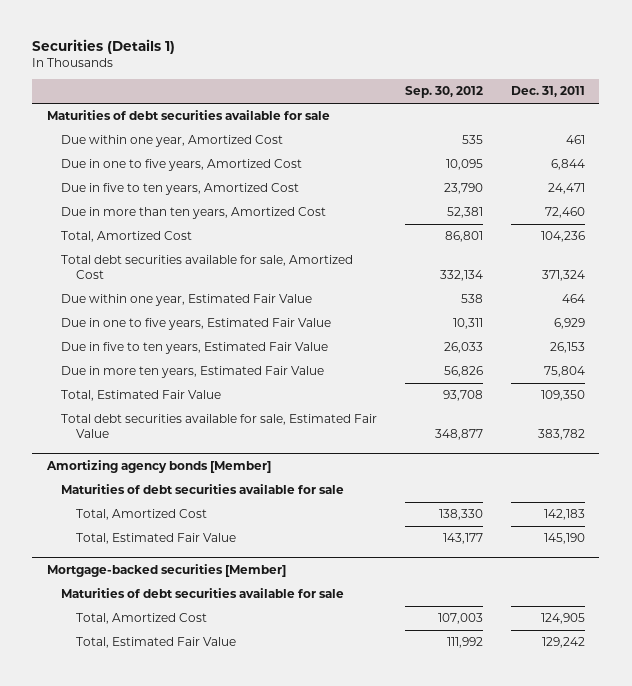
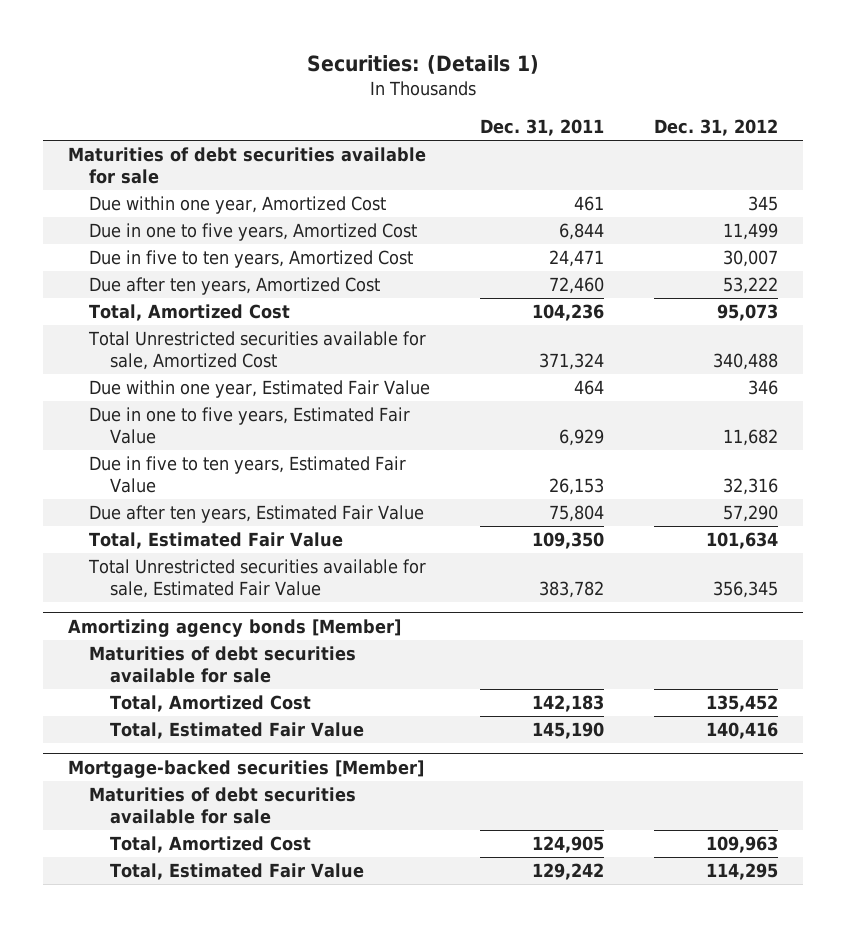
- Securities (Details 1)
+ Securities: (Details 1)
- | Sep. 30, 2012 | Dec. 31, 2011
+ | Dec. 31, 2011 | Dec. 31, 2012
- Due in more than ten years, Amortized Cost | 52,381 | 72,460
+ Due after ten years, Amortized Cost | 72,460 | 53,222
- Total debt securities available for sale, Amortized Cost | 332,134 | 371,324
+ Total Unrestricted securities available for sale, Amortized Cost | 371,324 | 340,488
- Due in more ten years, Estimated Fair Value | 56,826 | 75,804
+ Due after ten years, Estimated Fair Value | 75,804 | 57,290
- Total debt securities available for sale, Estimated Fair Value | 348,877 | 383,782
+ Total Unrestricted securities available for sale, Estimated Fair Value | 383,782 | 356,345

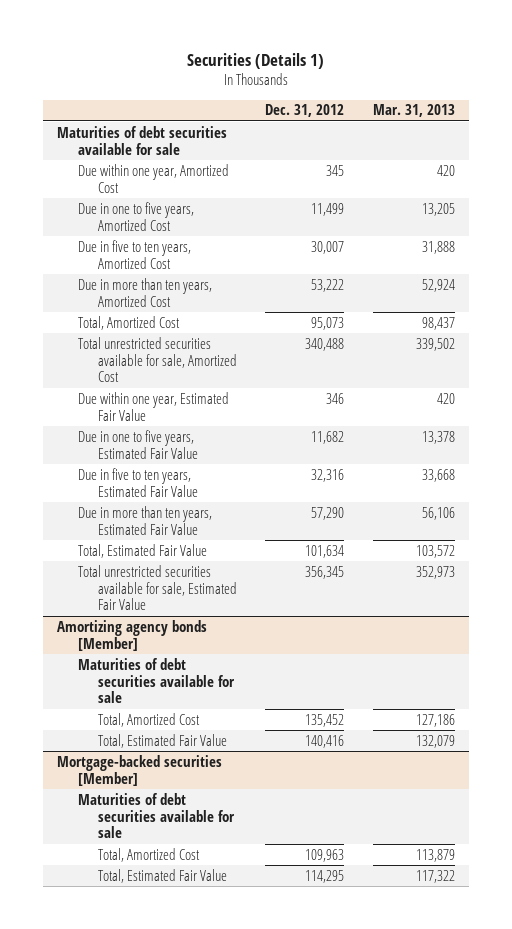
- Securities: (Details 1)
+ Securities (Details 1)
- | Dec. 31, 2011 | Dec. 31, 2012
+ | Dec. 31, 2012 | Mar. 31, 2013
- Due after ten years, Amortized Cost | 72,460 | 53,222
+ Due in more than ten years, Amortized Cost | 53,222 | 52,924
- Total Unrestricted securities available for sale, Amortized Cost | 371,324 | 340,488
+ Total unrestricted securities available for sale, Amortized Cost | 340,488 | 339,502
- Due after ten years, Estimated Fair Value | 75,804 | 57,290
+ Due in more than ten years, Estimated Fair Value | 57,290 | 56,106
- Total Unrestricted securities available for sale, Estimated Fair Value | 383,782 | 356,345
+ Total unrestricted securities available for sale, Estimated Fair Value | 356,345 | 352,973

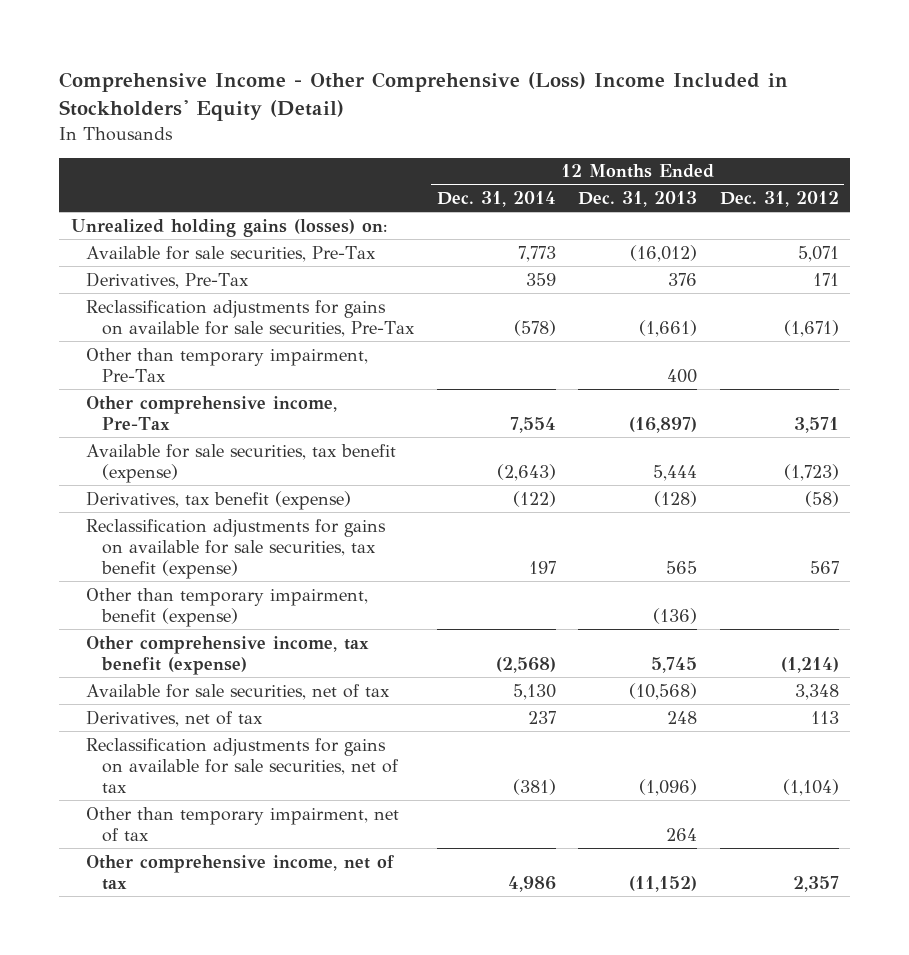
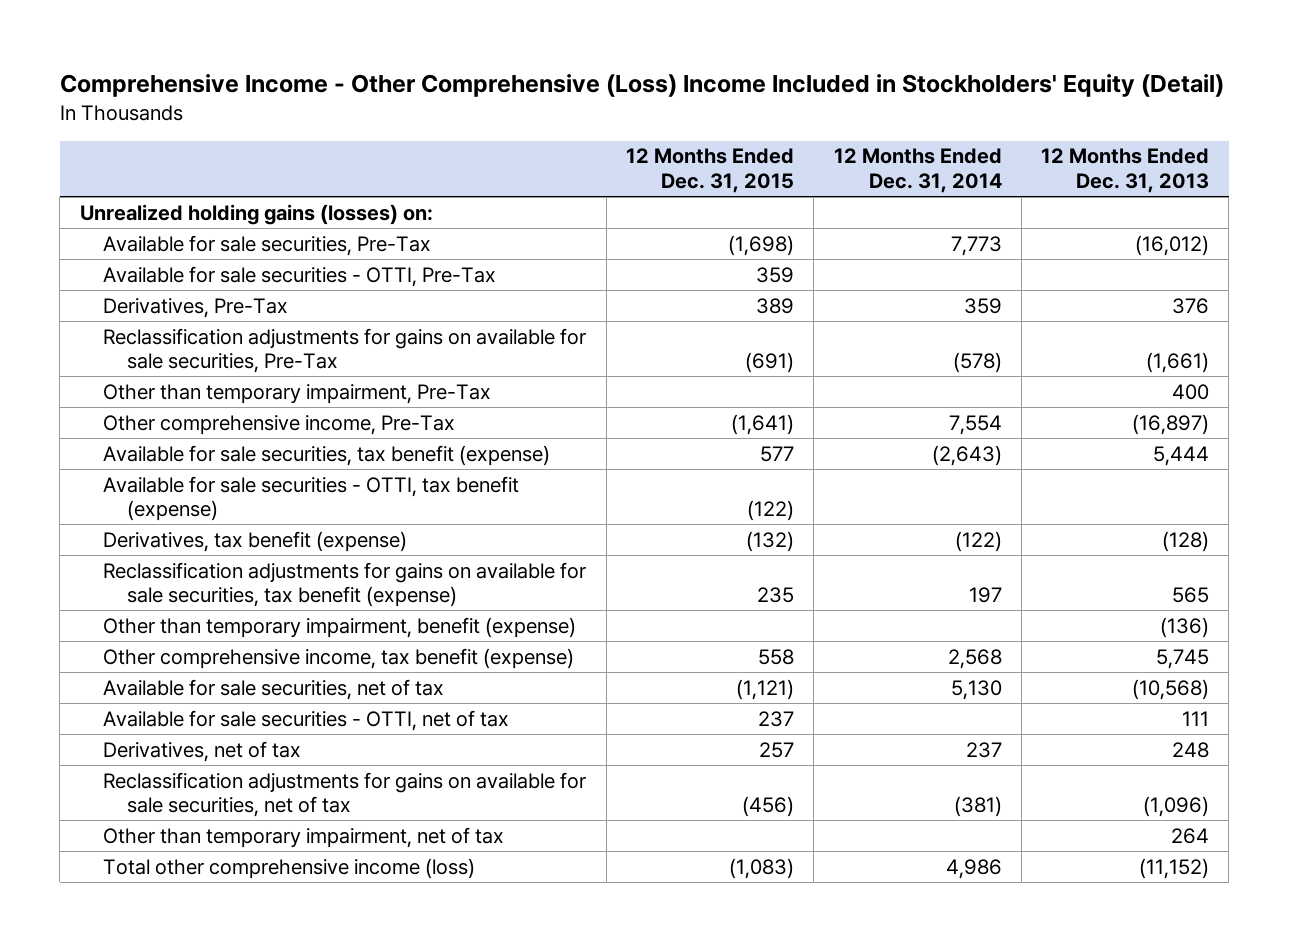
- | 12 Months Ended Dec. 31, 2014 | 12 Months Ended Dec. 31, 2013 | 12 Months Ended Dec. 31, 2012
+ | 12 Months Ended Dec. 31, 2015 | 12 Months Ended Dec. 31, 2014 | 12 Months Ended Dec. 31, 2013
+ Available for sale securities - OTTI, Pre-Tax | 359 | |
+ Available for sale securities - OTTI, tax benefit (expense) | (122) | |
- Other comprehensive income, tax benefit (expense) | (2,568) | 5,745 | (1,214)
+ Other comprehensive income, tax benefit (expense) | 558 | 2,568 | 5,745
+ Available for sale securities - OTTI, net of tax | 237 | | 111
- Other comprehensive income, net of tax | 4,986 | (11,152) | 2,357
+ Total other comprehensive income (loss) | (1,083) | 4,986 | (11,152)

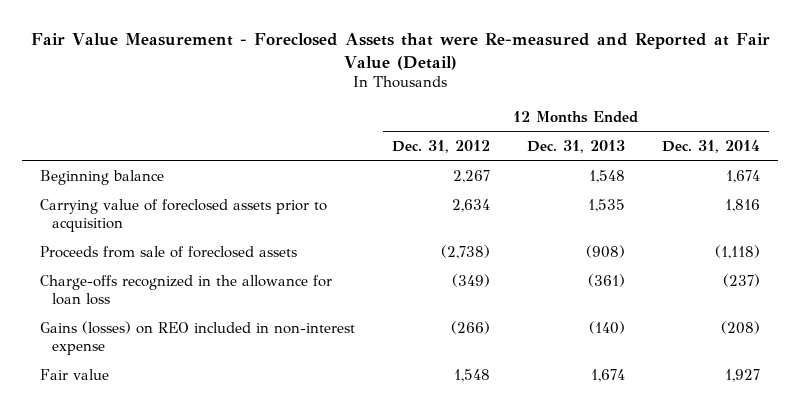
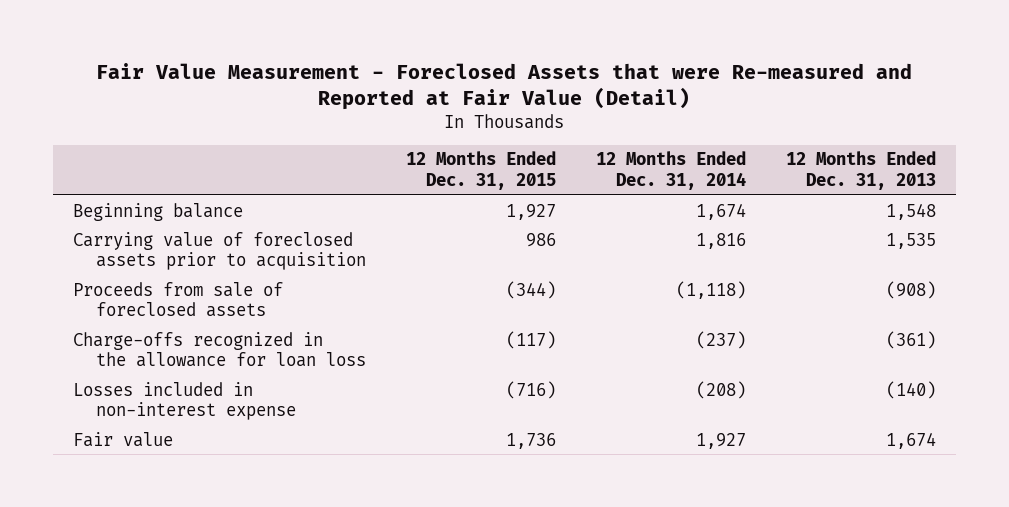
- | 12 Months Ended Dec. 31, 2012 | 12 Months Ended Dec. 31, 2013 | 12 Months Ended Dec. 31, 2014
+ | 12 Months Ended Dec. 31, 2015 | 12 Months Ended Dec. 31, 2014 | 12 Months Ended Dec. 31, 2013
- Gains (losses) on REO included in non-interest expense | (266) | (140) | (208)
+ Losses included in non-interest expense | (716) | (208) | (140)

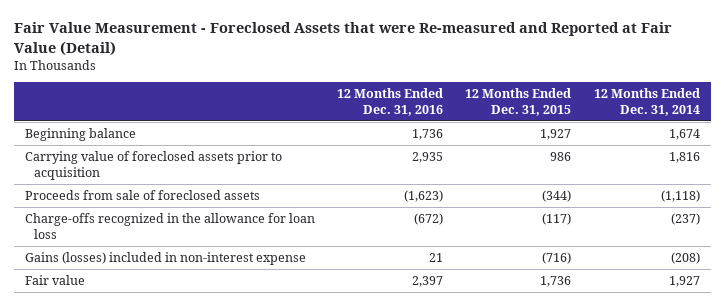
- | 12 Months Ended Dec. 31, 2015 | 12 Months Ended Dec. 31, 2014 | 12 Months Ended Dec. 31, 2013
+ | 12 Months Ended Dec. 31, 2016 | 12 Months Ended Dec. 31, 2015 | 12 Months Ended Dec. 31, 2014
- Losses included in non-interest expense | (716) | (208) | (140)
+ Gains (losses) included in non-interest expense | 21 | (716) | (208)

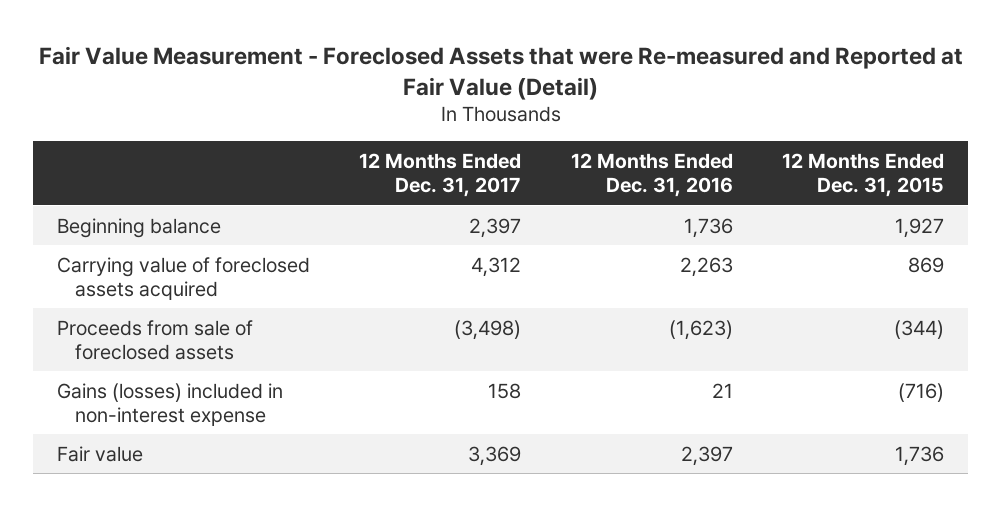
- | 12 Months Ended Dec. 31, 2016 | 12 Months Ended Dec. 31, 2015 | 12 Months Ended Dec. 31, 2014
+ | 12 Months Ended Dec. 31, 2017 | 12 Months Ended Dec. 31, 2016 | 12 Months Ended Dec. 31, 2015
- Carrying value of foreclosed assets prior to acquisition | 2,935 | 986 | 1,816
+ Carrying value of foreclosed assets acquired | 4,312 | 2,263 | 869
- Charge-offs recognized in the allowance for loan loss | (672) | (117) | (237)

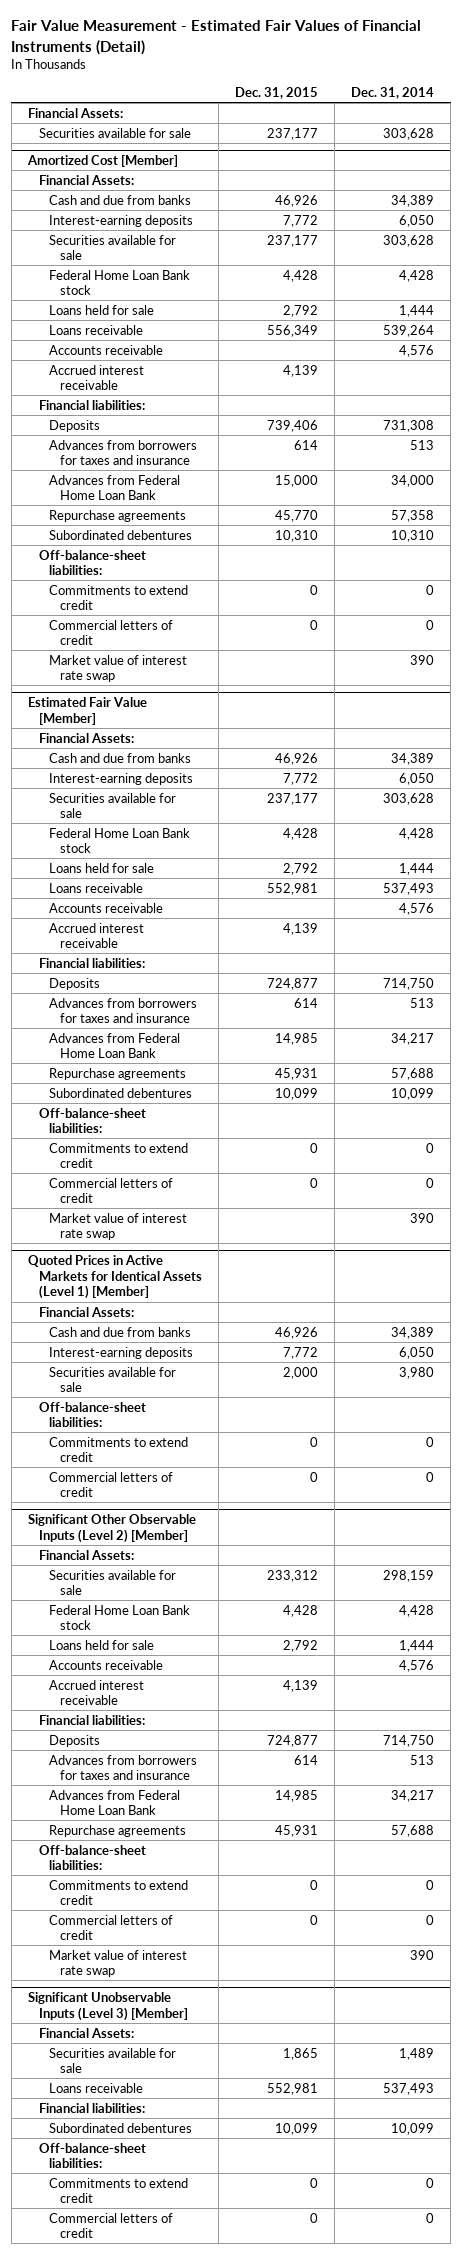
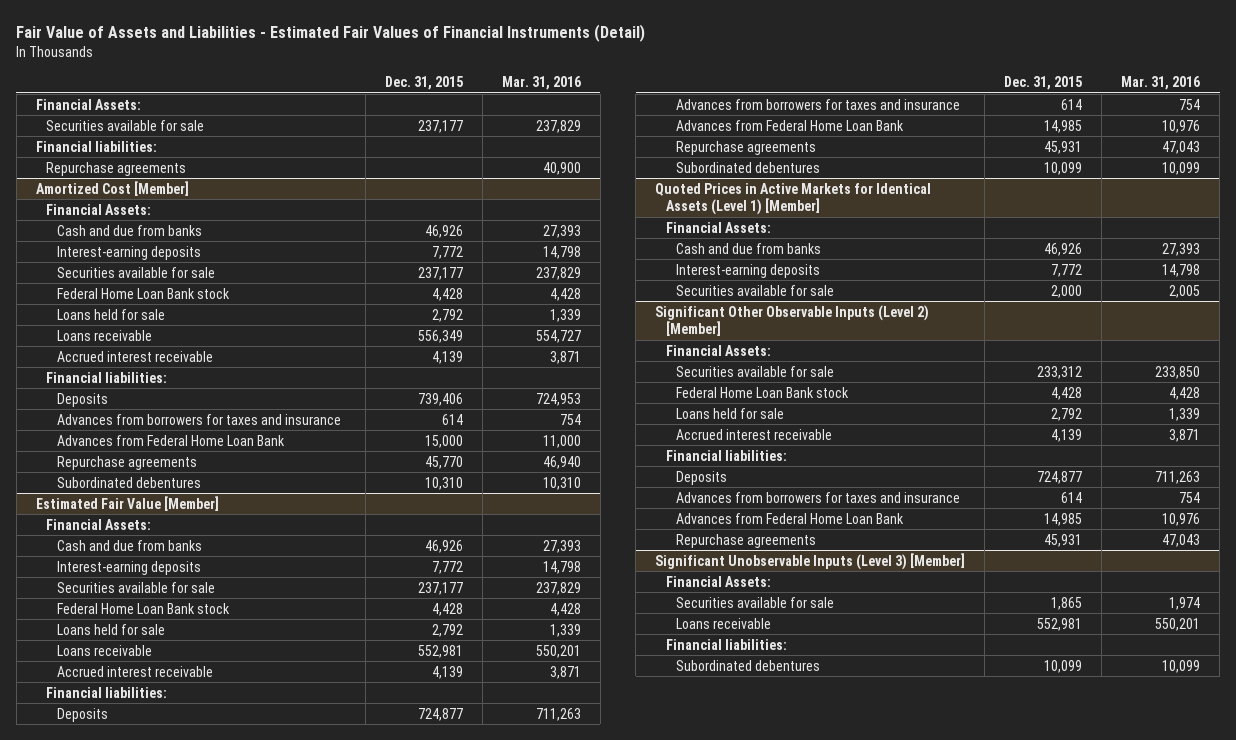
- Fair Value Measurement - Estimated Fair Values of Financial Instruments (Detail)
+ Fair Value of Assets and Liabilities - Estimated Fair Values of Financial Instruments (Detail)
- | Dec. 31, 2015 | Dec. 31, 2014
+ | Dec. 31, 2015 | Mar. 31, 2016
+ Financial liabilities:
+ Repurchase agreements | | 40,900
@ Amortized Cost [Member]
- Accounts receivable | | 4,576
- Off-balance-sheet liabilities:
- Commitments to extend credit | 0 | 0
- Commercial letters of credit | 0 | 0
- Market value of interest rate swap | | 390
@ Estimated Fair Value [Member]
- Accounts receivable | | 4,576
- Off-balance-sheet liabilities:
- Commitments to extend credit | 0 | 0
- Commercial letters of credit | 0 | 0
- Market value of interest rate swap | | 390
@ Quoted Prices in Active Markets for Identical Assets (Level 1) [Member]
- Off-balance-sheet liabilities:
- Commitments to extend credit | 0 | 0
- Commercial letters of credit | 0 | 0
@ Significant Other Observable Inputs (Level 2) [Member]
- Accounts receivable | | 4,576
- Off-balance-sheet liabilities:
- Commitments to extend credit | 0 | 0
- Commercial letters of credit | 0 | 0
- Market value of interest rate swap | | 390
@ Significant Unobservable Inputs (Level 3) [Member]
- Off-balance-sheet liabilities:
- Commitments to extend credit | 0 | 0
- Commercial letters of credit | 0 | 0

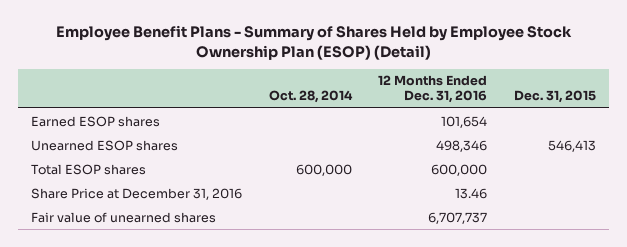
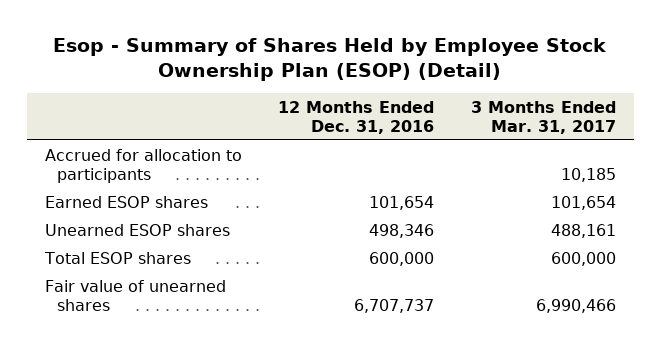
- Employee Benefit Plans - Summary of Shares Held by Employee Stock Ownership Plan (ESOP) (Detail)
+ Esop - Summary of Shares Held by Employee Stock Ownership Plan (ESOP) (Detail)
- | Oct. 28, 2014 | 12 Months Ended Dec. 31, 2016 | Dec. 31, 2015
+ | 12 Months Ended Dec. 31, 2016 | 3 Months Ended Mar. 31, 2017
+ Accrued for allocation to participants | | 10,185
- Share Price at December 31, 2016 | | 13.46 |

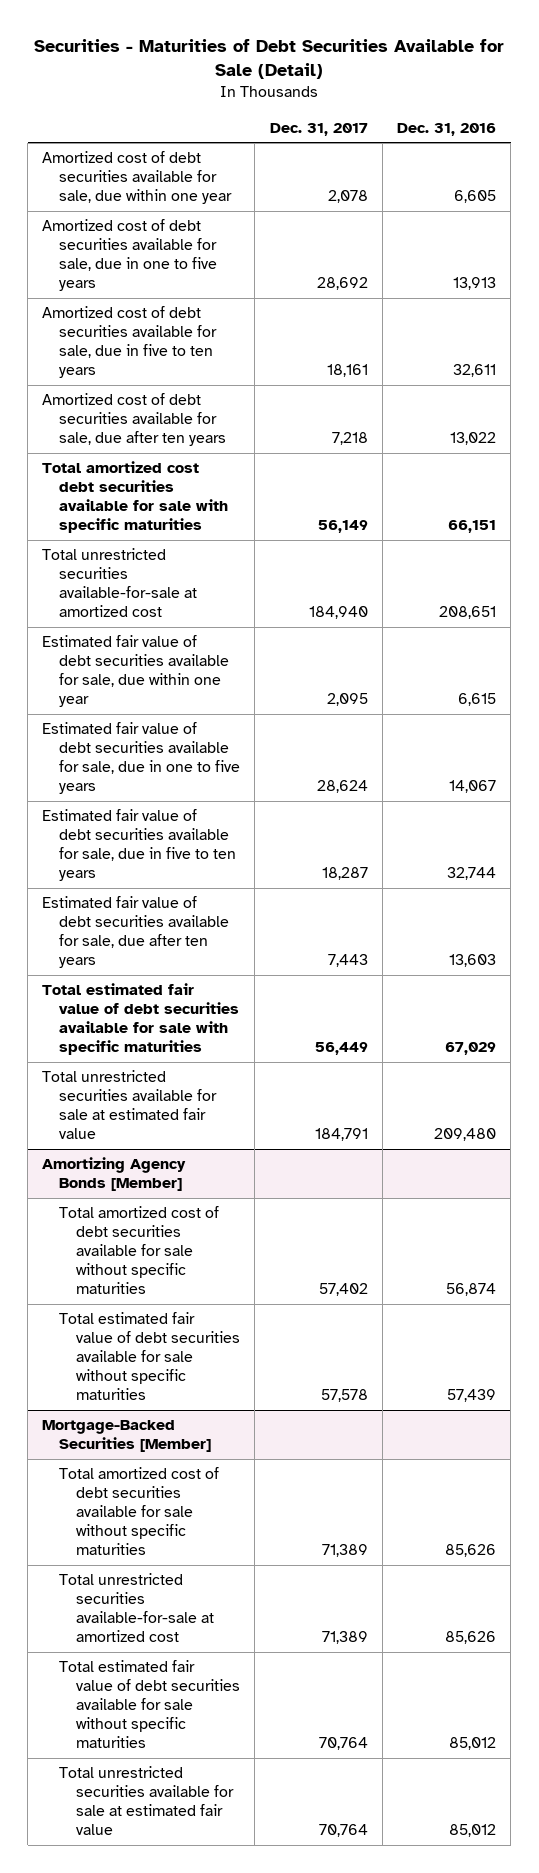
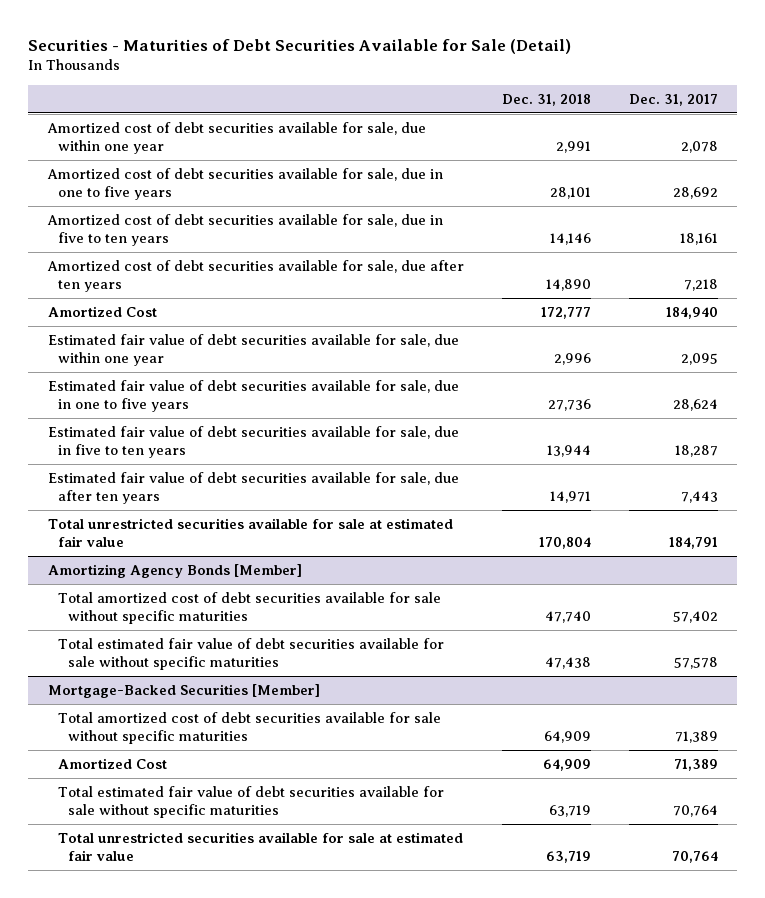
- | Dec. 31, 2017 | Dec. 31, 2016
+ | Dec. 31, 2018 | Dec. 31, 2017
- Total amortized cost debt securities available for sale with specific maturities | 56,149 | 66,151
- Total unrestricted securities available-for-sale at amortized cost | 184,940 | 208,651
+ Amortized Cost | 172,777 | 184,940
- Total estimated fair value of debt securities available for sale with specific maturities | 56,449 | 67,029
@ Mortgage-Backed Securities [Member]
- Total unrestricted securities available-for-sale at amortized cost | 71,389 | 85,626
+ Amortized Cost | 64,909 | 71,389

